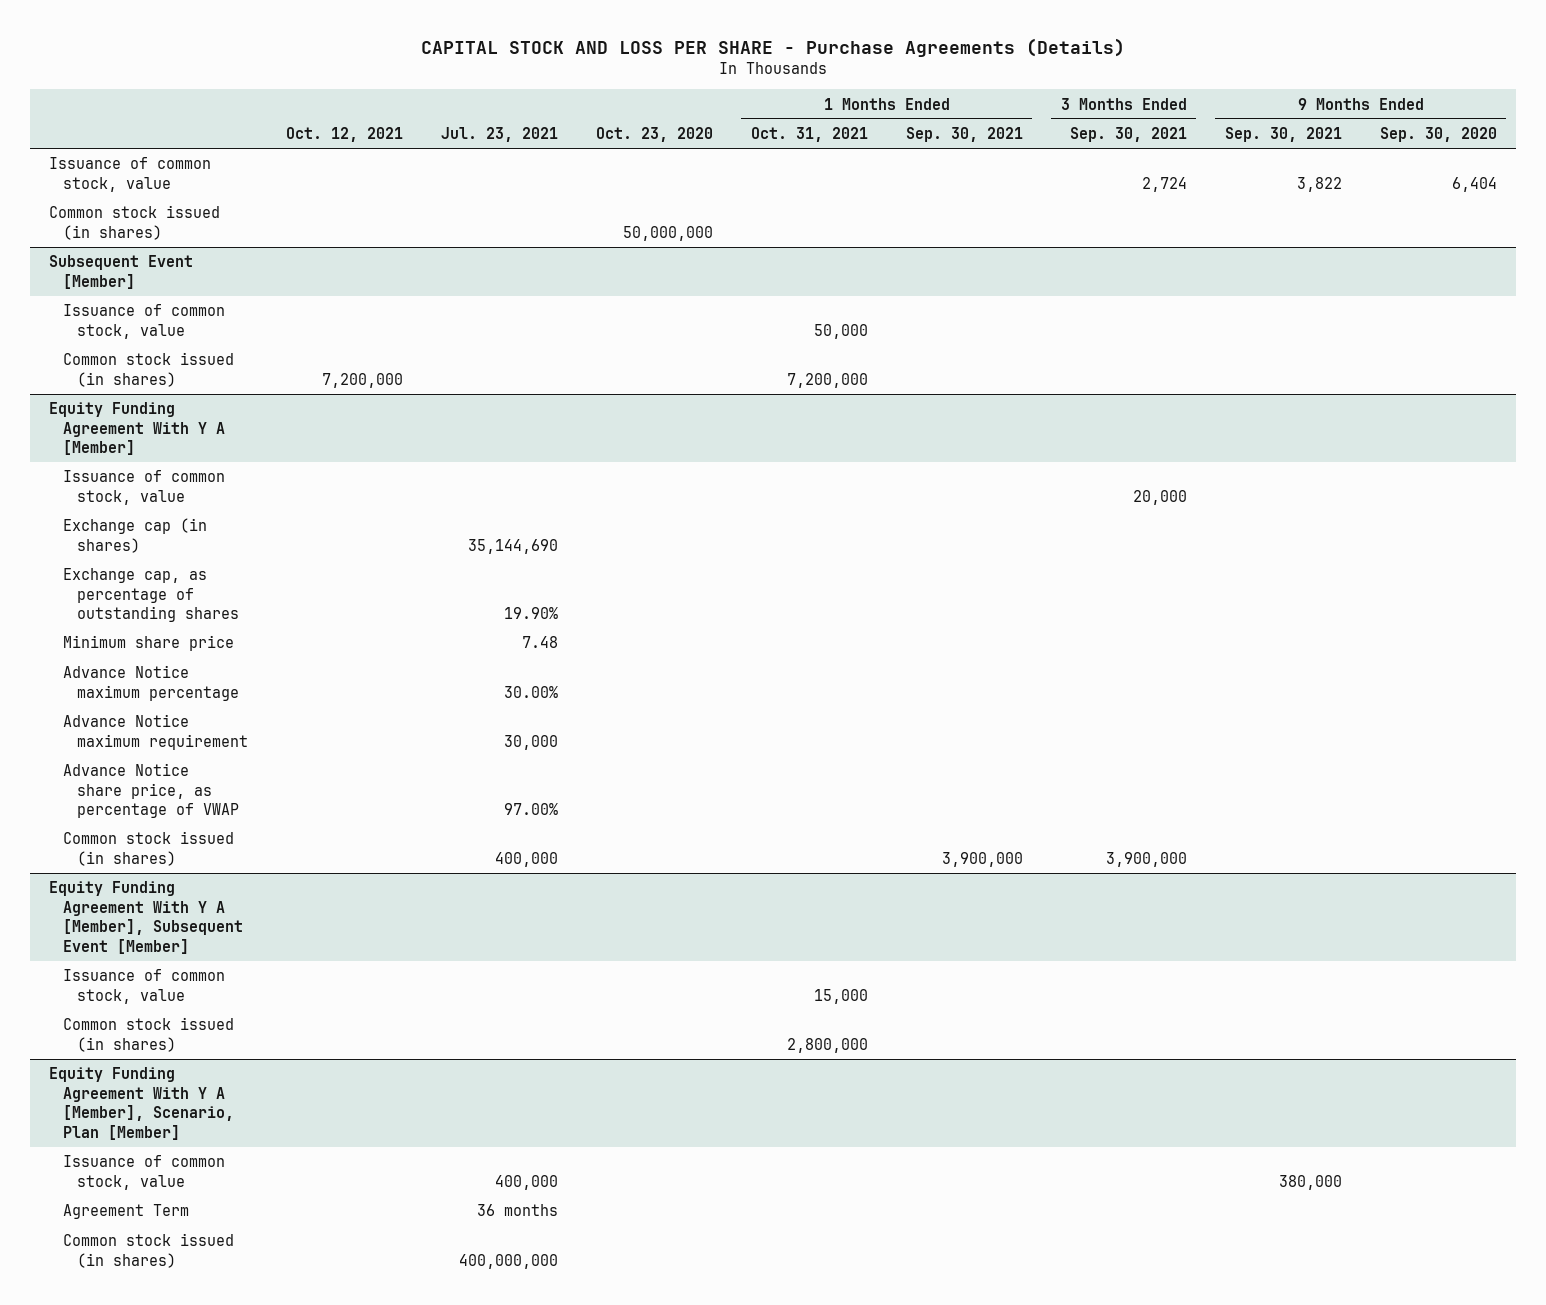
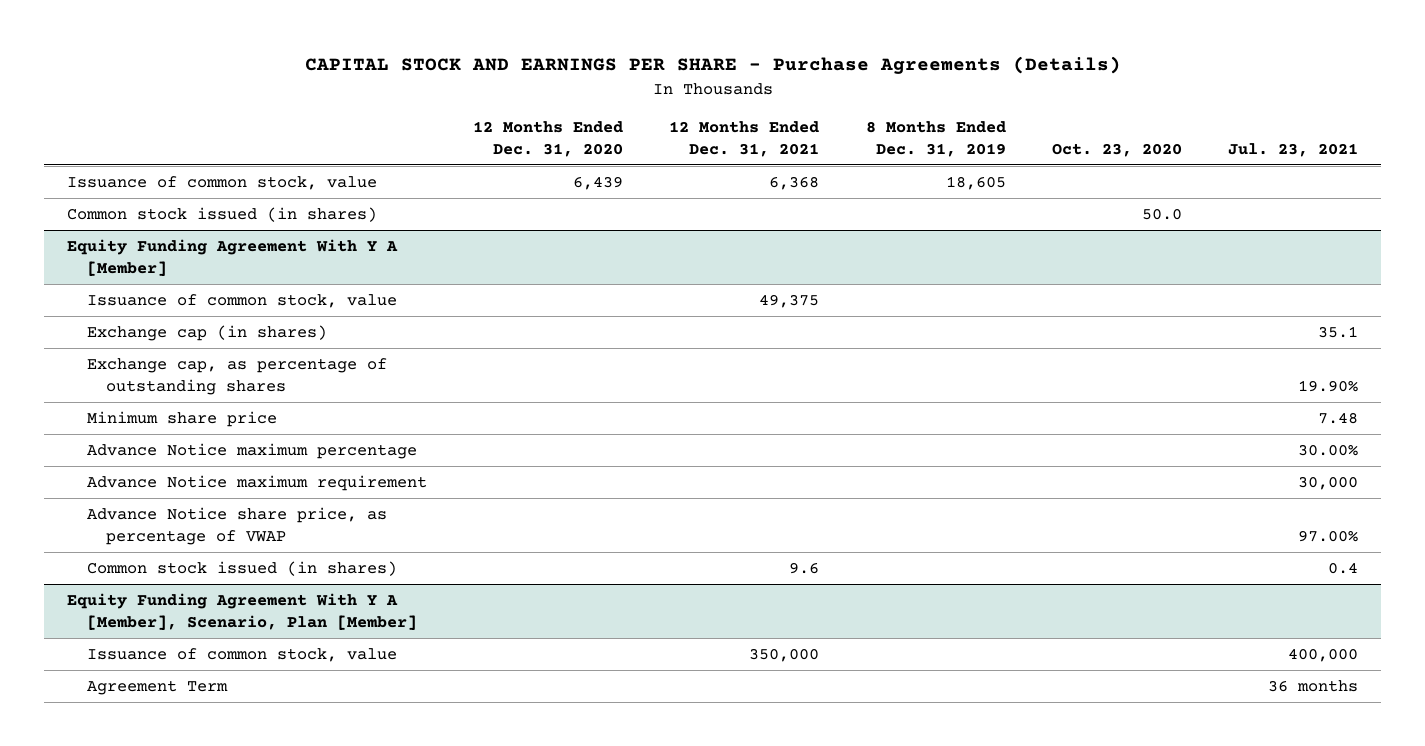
- CAPITAL STOCK AND LOSS PER SHARE - Purchase Agreements (Details)
+ CAPITAL STOCK AND EARNINGS PER SHARE - Purchase Agreements (Details)
- | Oct. 12, 2021 | Jul. 23, 2021 | Oct. 23, 2020 | 1 Months Ended Oct. 31, 2021 | 1 Months Ended Sep. 30, 2021 | 3 Months Ended Sep. 30, 2021 | 9 Months Ended Sep. 30, 2021 | 9 Months Ended Sep. 30, 2020
+ | 12 Months Ended Dec. 31, 2020 | 12 Months Ended Dec. 31, 2021 | 8 Months Ended Dec. 31, 2019 | Oct. 23, 2020 | Jul. 23, 2021
- Common stock issued (in shares) | | | 50,000,000 | | | | |
- Subsequent Event [Member]
- Issuance of common stock, value | | | | 50,000 | | | |
- Common stock issued (in shares) | 7,200,000 | | | 7,200,000 | | | |
+ Common stock issued (in shares) | | | | 50.0 |
@ Equity Funding Agreement With Y A [Member]
- Exchange cap (in shares) | | 35,144,690 | | | | | |
+ Exchange cap (in shares) | | | | | 35.1
- Common stock issued (in shares) | | 400,000 | | | 3,900,000 | 3,900,000 | |
- Equity Funding Agreement With Y A [Member], Subsequent Event [Member]
- Issuance of common stock, value | | | | 15,000 | | | |
- Common stock issued (in shares) | | | | 2,800,000 | | | |
@ Equity Funding Agreement With Y A [Member]
+ Common stock issued (in shares) | | 9.6 | | | 0.4
@ Equity Funding Agreement With Y A [Member], Scenario, Plan [Member]
- Common stock issued (in shares) | | 400,000,000 | | | | | |

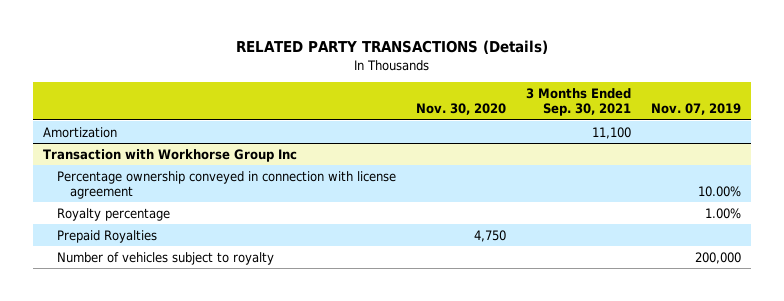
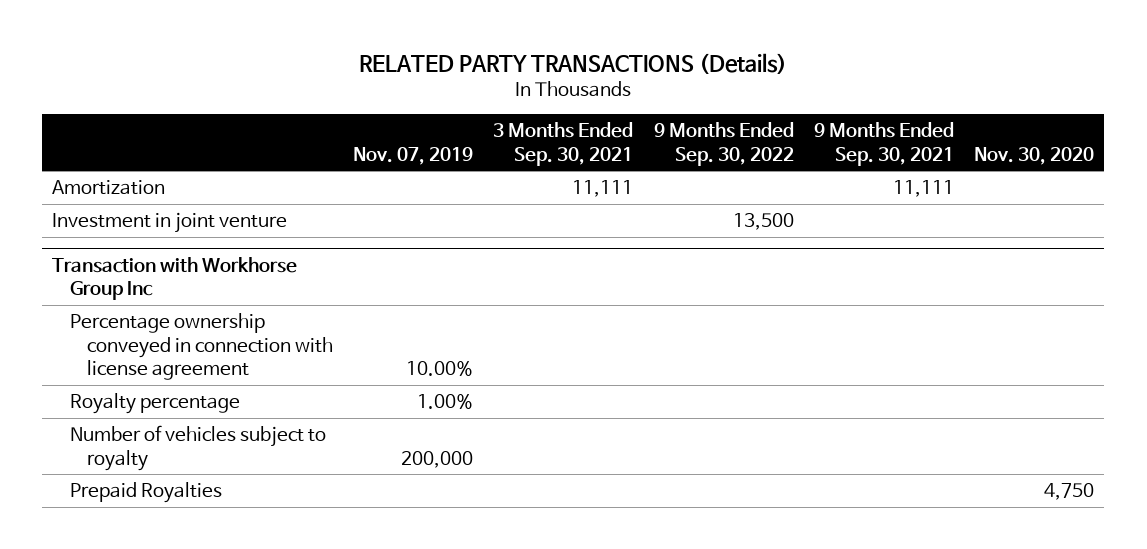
- | Nov. 30, 2020 | 3 Months Ended Sep. 30, 2021 | Nov. 07, 2019
+ | Nov. 07, 2019 | 3 Months Ended Sep. 30, 2021 | 9 Months Ended Sep. 30, 2022 | 9 Months Ended Sep. 30, 2021 | Nov. 30, 2020
- Amortization | | 11,100 |
+ Amortization | | 11,111 | | 11,111 |
+ Investment in joint venture | | | 13,500 | |
@ Transaction with Workhorse Group Inc
moved down: Prepaid Royalties | | | | | 4,750

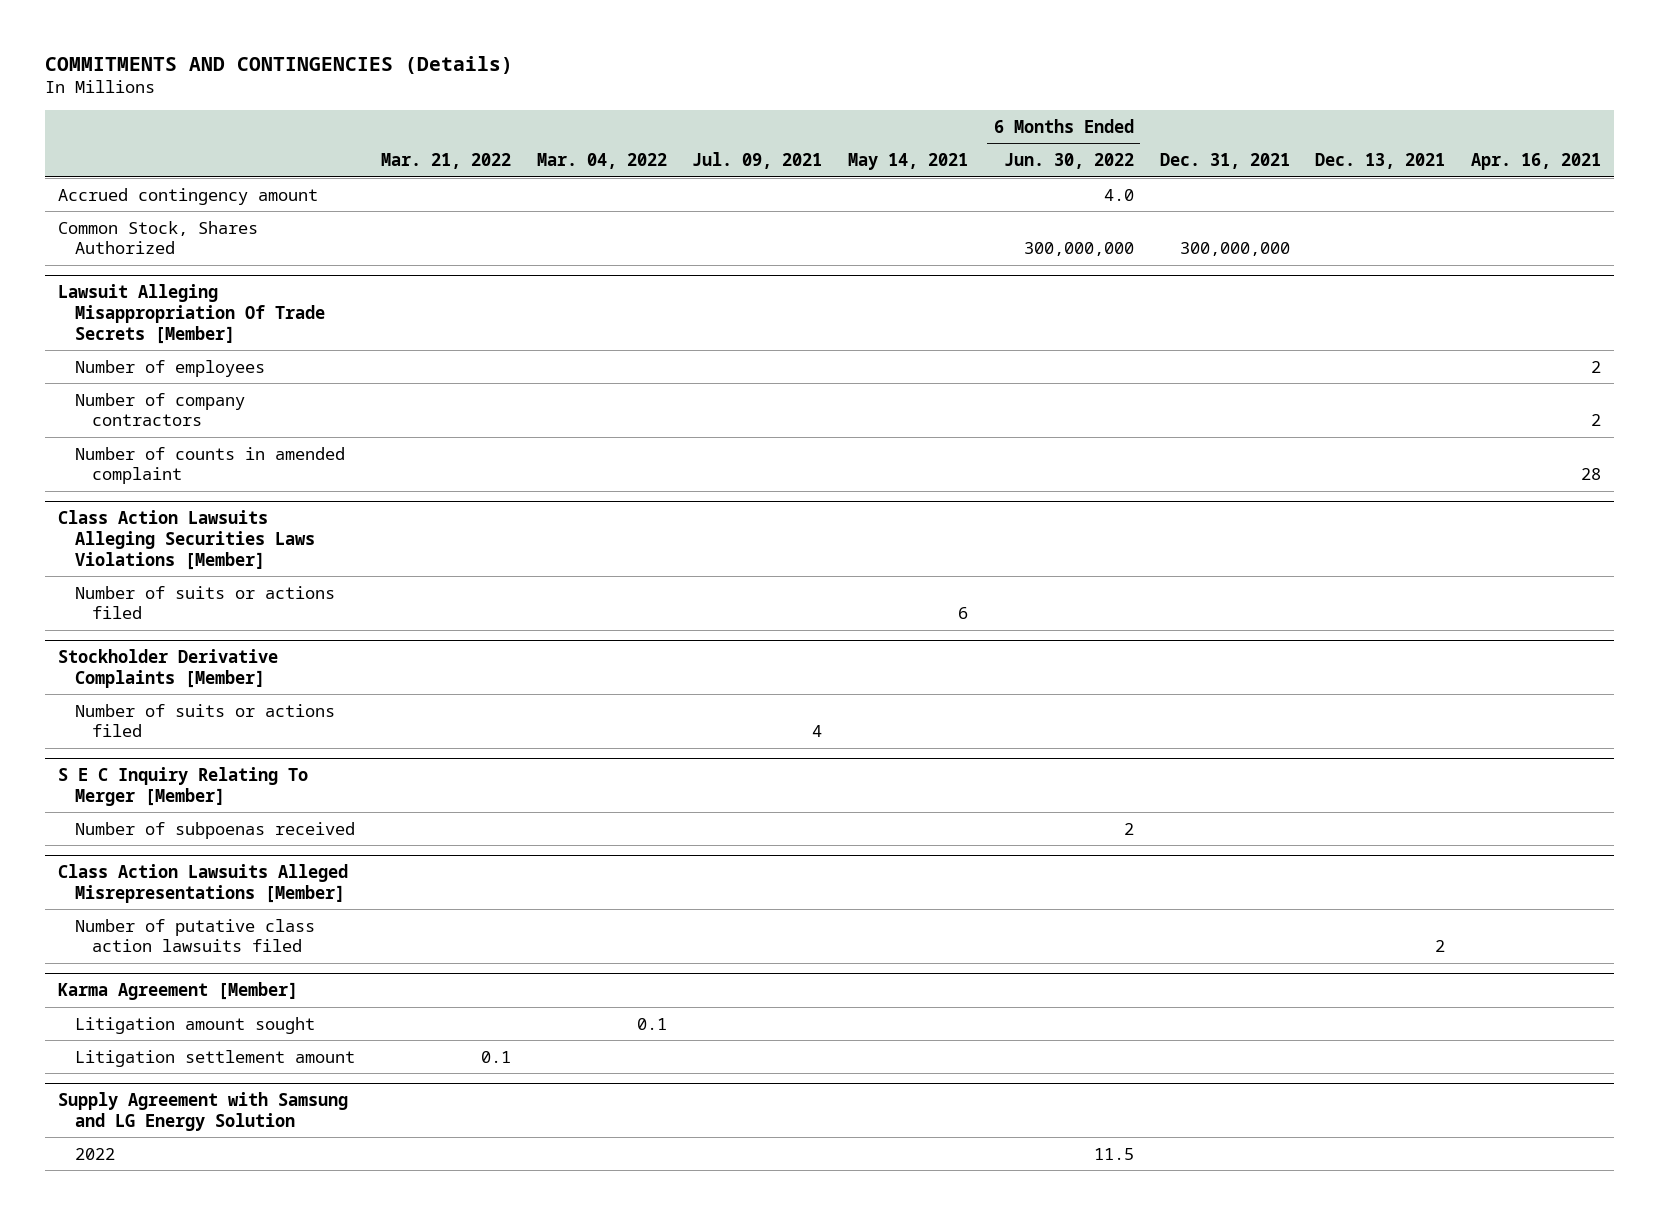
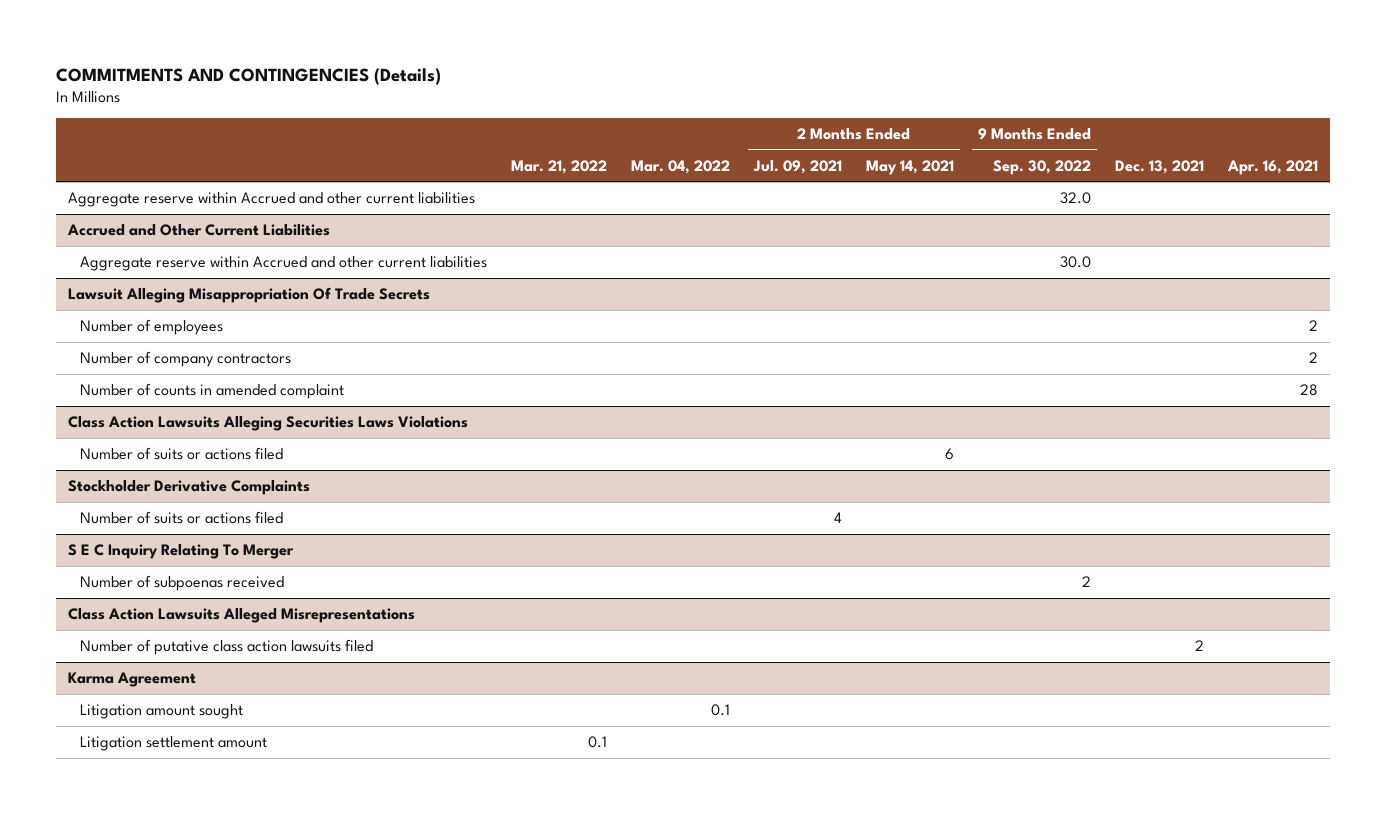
- | Mar. 21, 2022 | Mar. 04, 2022 | Jul. 09, 2021 | May 14, 2021 | 6 Months Ended Jun. 30, 2022 | Dec. 31, 2021 | Dec. 13, 2021 | Apr. 16, 2021
+ | Mar. 21, 2022 | Mar. 04, 2022 | 2 Months Ended Jul. 09, 2021 | 2 Months Ended May 14, 2021 | 9 Months Ended Sep. 30, 2022 | Dec. 13, 2021 | Apr. 16, 2021
- Accrued contingency amount | | | | | 4.0 | | |
- Common Stock, Shares Authorized | | | | | 300,000,000 | 300,000,000 | |
- Lawsuit Alleging Misappropriation Of Trade Secrets [Member]
+ Aggregate reserve within Accrued and other current liabilities | | | | | 32.0 | |
+ Accrued and Other Current Liabilities
+ Aggregate reserve within Accrued and other current liabilities | | | | | 30.0 | |
+ Lawsuit Alleging Misappropriation Of Trade Secrets
- Class Action Lawsuits Alleging Securities Laws Violations [Member]
+ Class Action Lawsuits Alleging Securities Laws Violations
- Stockholder Derivative Complaints [Member]
+ Stockholder Derivative Complaints
- S E C Inquiry Relating To Merger [Member]
+ S E C Inquiry Relating To Merger
- Class Action Lawsuits Alleged Misrepresentations [Member]
+ Class Action Lawsuits Alleged Misrepresentations
- Karma Agreement [Member]
+ Karma Agreement
- Supply Agreement with Samsung and LG Energy Solution
- 2022 | | | | | 11.5 | | |

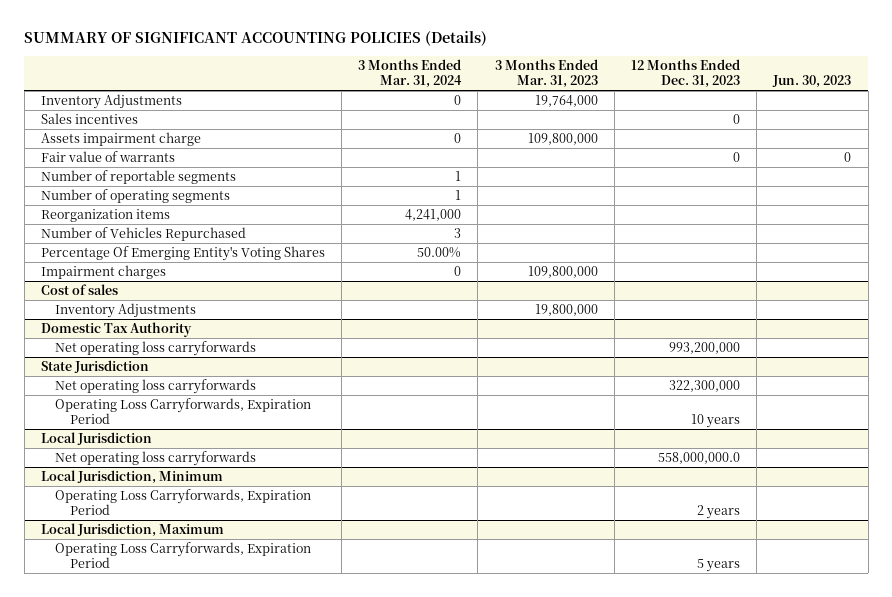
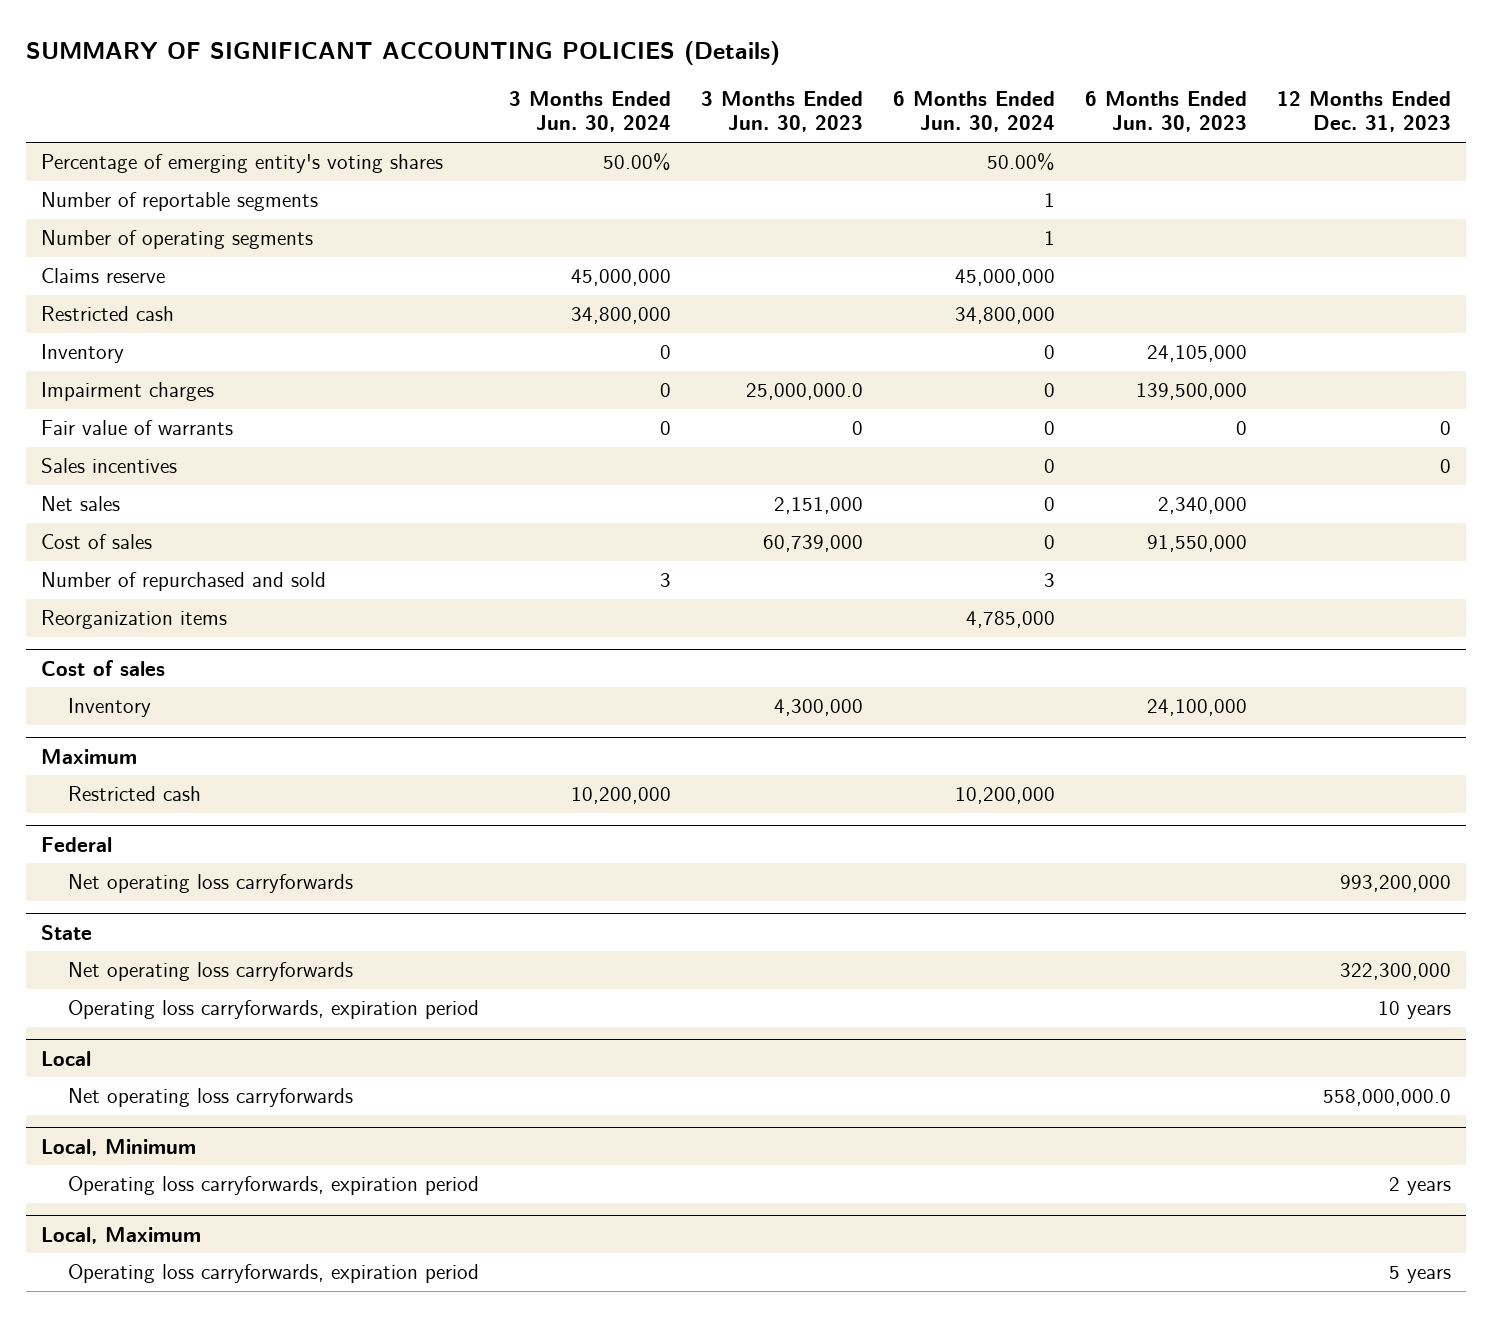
- | 3 Months Ended Mar. 31, 2024 | 3 Months Ended Mar. 31, 2023 | 12 Months Ended Dec. 31, 2023 | Jun. 30, 2023
+ | 3 Months Ended Jun. 30, 2024 | 3 Months Ended Jun. 30, 2023 | 6 Months Ended Jun. 30, 2024 | 6 Months Ended Jun. 30, 2023 | 12 Months Ended Dec. 31, 2023
- Inventory Adjustments | 0 | 19,764,000 | |
- Assets impairment charge | 0 | 109,800,000 | |
+ Percentage of emerging entity's voting shares | 50.00% | | 50.00% | |
- Number of Vehicles Repurchased | 3 | | |
- Percentage Of Emerging Entity's Voting Shares | 50.00% | | |
+ Claims reserve | 45,000,000 | | 45,000,000 | |
+ Restricted cash | 34,800,000 | | 34,800,000 | |
+ Inventory | 0 | | 0 | 24,105,000 |
moved down: Fair value of warrants | 0 | 0 | 0 | 0 | 0
moved down: Sales incentives | | | 0 | | 0
+ Net sales | | 2,151,000 | 0 | 2,340,000 |
+ Cost of sales | | 60,739,000 | 0 | 91,550,000 |
+ Number of repurchased and sold | 3 | | 3 | |
moved down: Reorganization items | | | 4,785,000 | |
@ Cost of sales
- Inventory Adjustments | | 19,800,000 | |
- Domestic Tax Authority
@ Cost of sales
+ Inventory | | 4,300,000 | | 24,100,000 |
+ Maximum
+ Restricted cash | 10,200,000 | | 10,200,000 | |
+ Federal
- State Jurisdiction
+ State
- Operating Loss Carryforwards, Expiration Period | | | 10 years |
- Local Jurisdiction
+ Operating loss carryforwards, expiration period | | | | | 10 years
+ Local
- Local Jurisdiction, Minimum
- Operating Loss Carryforwards, Expiration Period | | | 2 years |
- Local Jurisdiction, Maximum
- Operating Loss Carryforwards, Expiration Period | | | 5 years |
+ Local, Minimum
+ Operating loss carryforwards, expiration period | | | | | 2 years
+ Local, Maximum
+ Operating loss carryforwards, expiration period | | | | | 5 years

